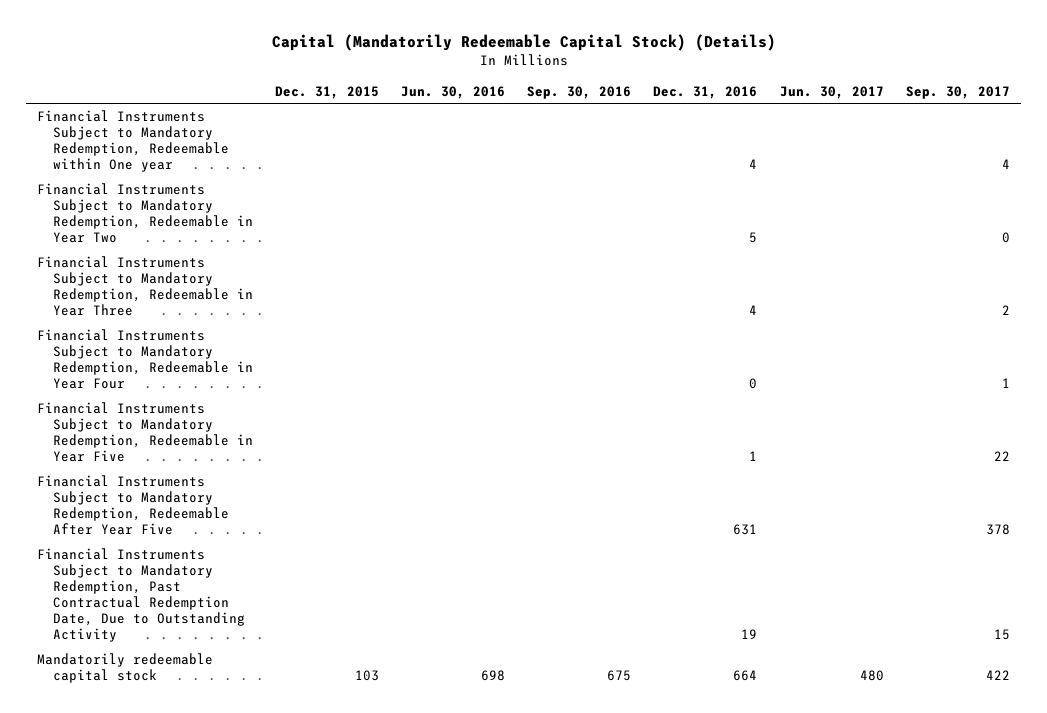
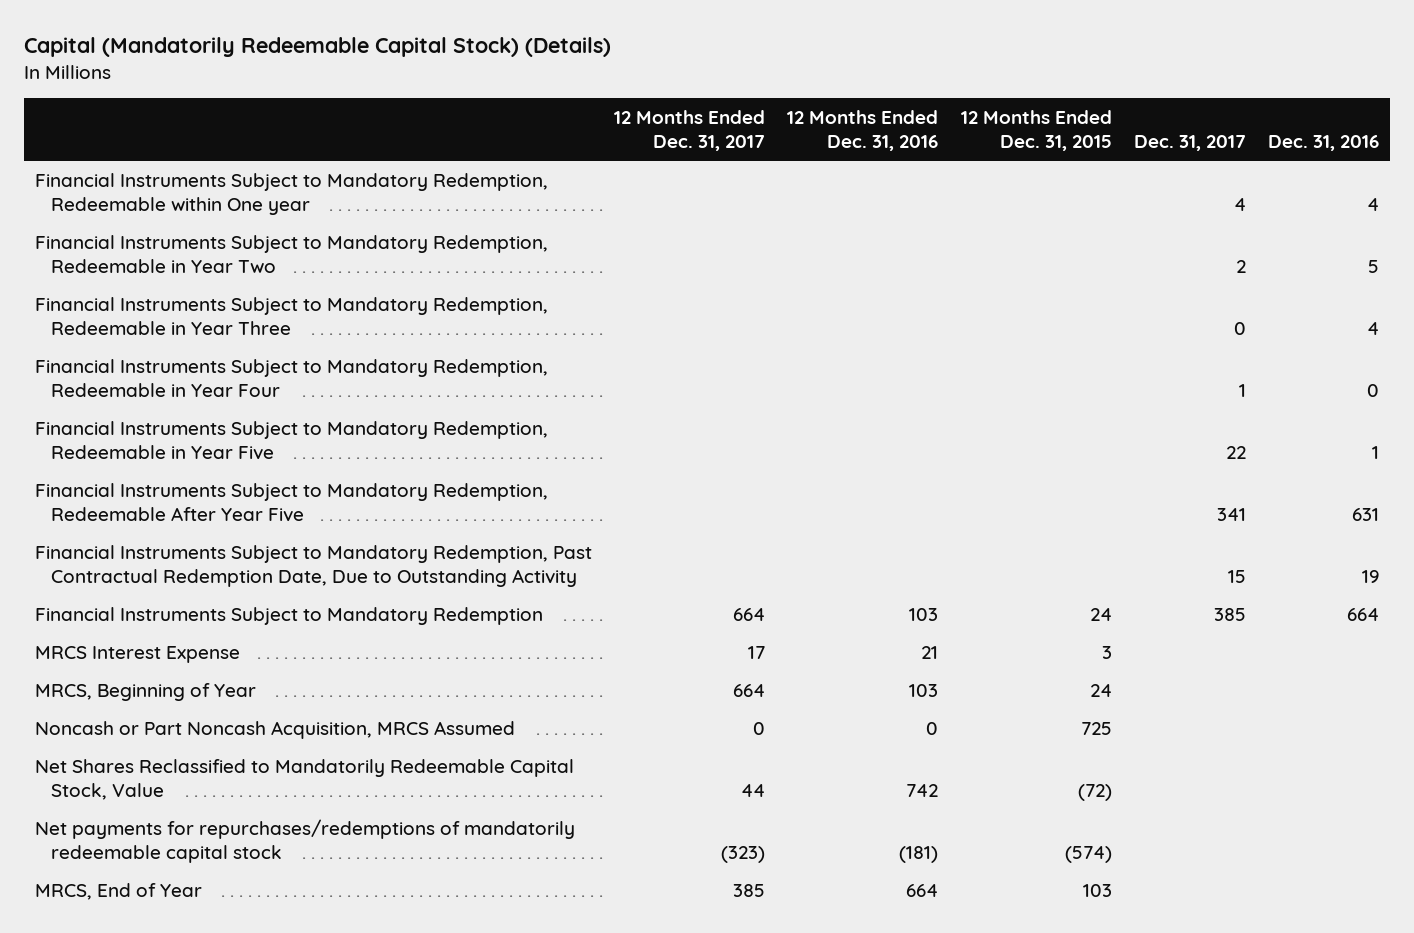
- | Dec. 31, 2015 | Jun. 30, 2016 | Sep. 30, 2016 | Dec. 31, 2016 | Jun. 30, 2017 | Sep. 30, 2017
+ | 12 Months Ended Dec. 31, 2017 | 12 Months Ended Dec. 31, 2016 | 12 Months Ended Dec. 31, 2015 | Dec. 31, 2017 | Dec. 31, 2016
- Mandatorily redeemable capital stock | 103 | 698 | 675 | 664 | 480 | 422
+ Financial Instruments Subject to Mandatory Redemption | 664 | 103 | 24 | 385 | 664
+ MRCS Interest Expense | 17 | 21 | 3 | |
+ MRCS, Beginning of Year | 664 | 103 | 24 | |
+ Noncash or Part Noncash Acquisition, MRCS Assumed | 0 | 0 | 725 | |
+ Net Shares Reclassified to Mandatorily Redeemable Capital Stock, Value | 44 | 742 | (72) | |
+ Net payments for repurchases/redemptions of mandatorily redeemable capital stock | (323) | (181) | (574) | |
+ MRCS, End of Year | 385 | 664 | 103 | |

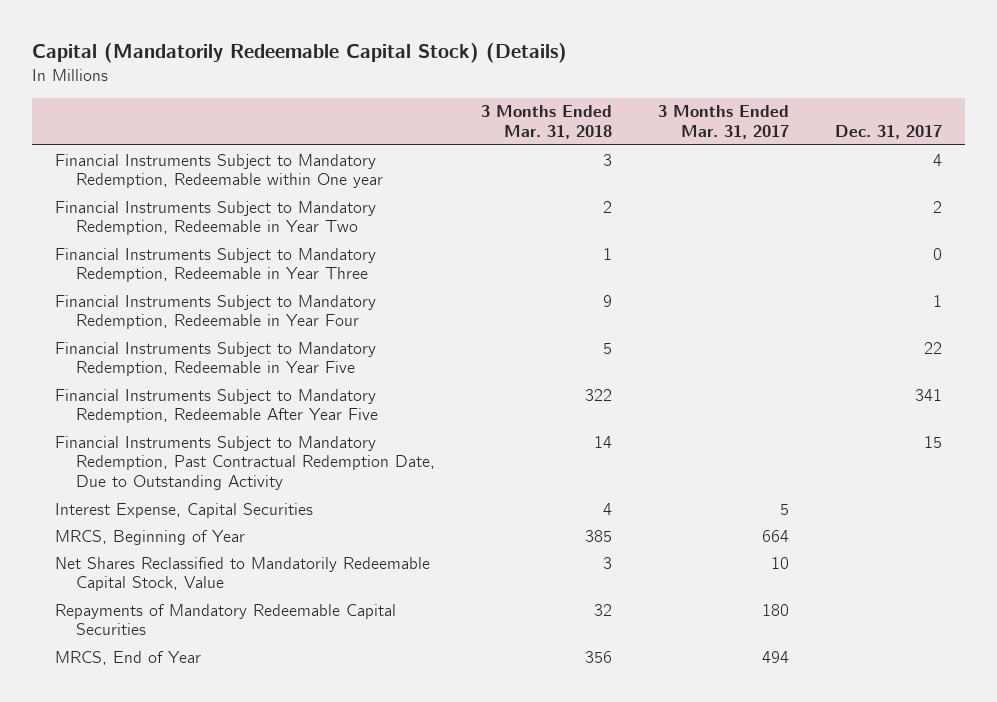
- | 12 Months Ended Dec. 31, 2017 | 12 Months Ended Dec. 31, 2016 | 12 Months Ended Dec. 31, 2015 | Dec. 31, 2017 | Dec. 31, 2016
+ | 3 Months Ended Mar. 31, 2018 | 3 Months Ended Mar. 31, 2017 | Dec. 31, 2017
- Financial Instruments Subject to Mandatory Redemption | 664 | 103 | 24 | 385 | 664
- MRCS Interest Expense | 17 | 21 | 3 | |
+ Interest Expense, Capital Securities | 4 | 5 |
- Noncash or Part Noncash Acquisition, MRCS Assumed | 0 | 0 | 725 | |
- Net payments for repurchases/redemptions of mandatorily redeemable capital stock | (323) | (181) | (574) | |
+ Repayments of Mandatory Redeemable Capital Securities | 32 | 180 |

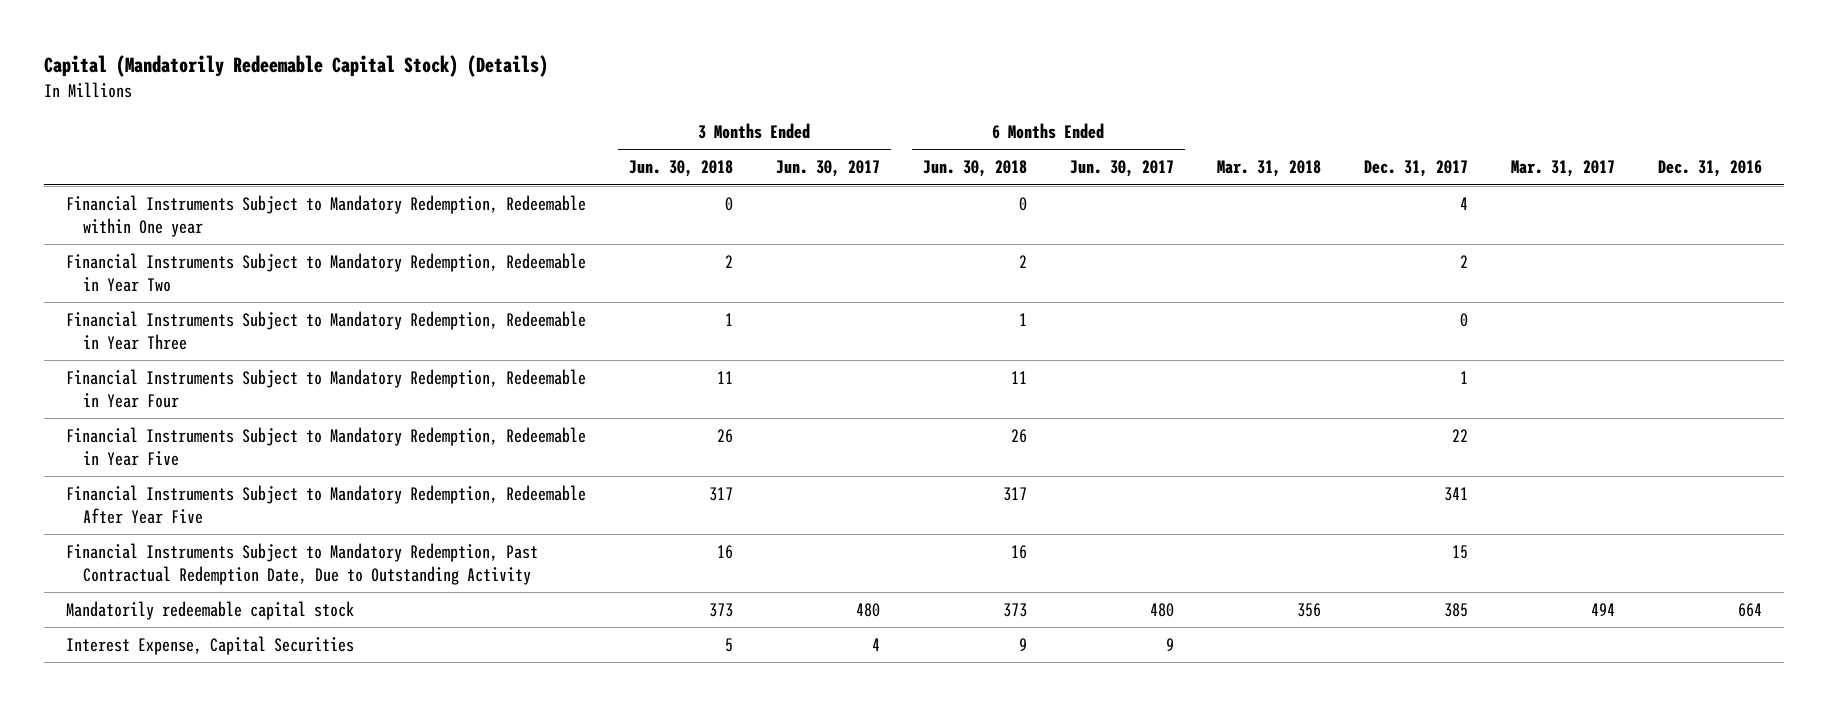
- | 3 Months Ended Mar. 31, 2018 | 3 Months Ended Mar. 31, 2017 | Dec. 31, 2017
+ | 3 Months Ended Jun. 30, 2018 | 3 Months Ended Jun. 30, 2017 | 6 Months Ended Jun. 30, 2018 | 6 Months Ended Jun. 30, 2017 | Mar. 31, 2018 | Dec. 31, 2017 | Mar. 31, 2017 | Dec. 31, 2016
+ Mandatorily redeemable capital stock | 373 | 480 | 373 | 480 | 356 | 385 | 494 | 664
- MRCS, Beginning of Year | 385 | 664 |
- Net Shares Reclassified to Mandatorily Redeemable Capital Stock, Value | 3 | 10 |
- Repayments of Mandatory Redeemable Capital Securities | 32 | 180 |
- MRCS, End of Year | 356 | 494 |

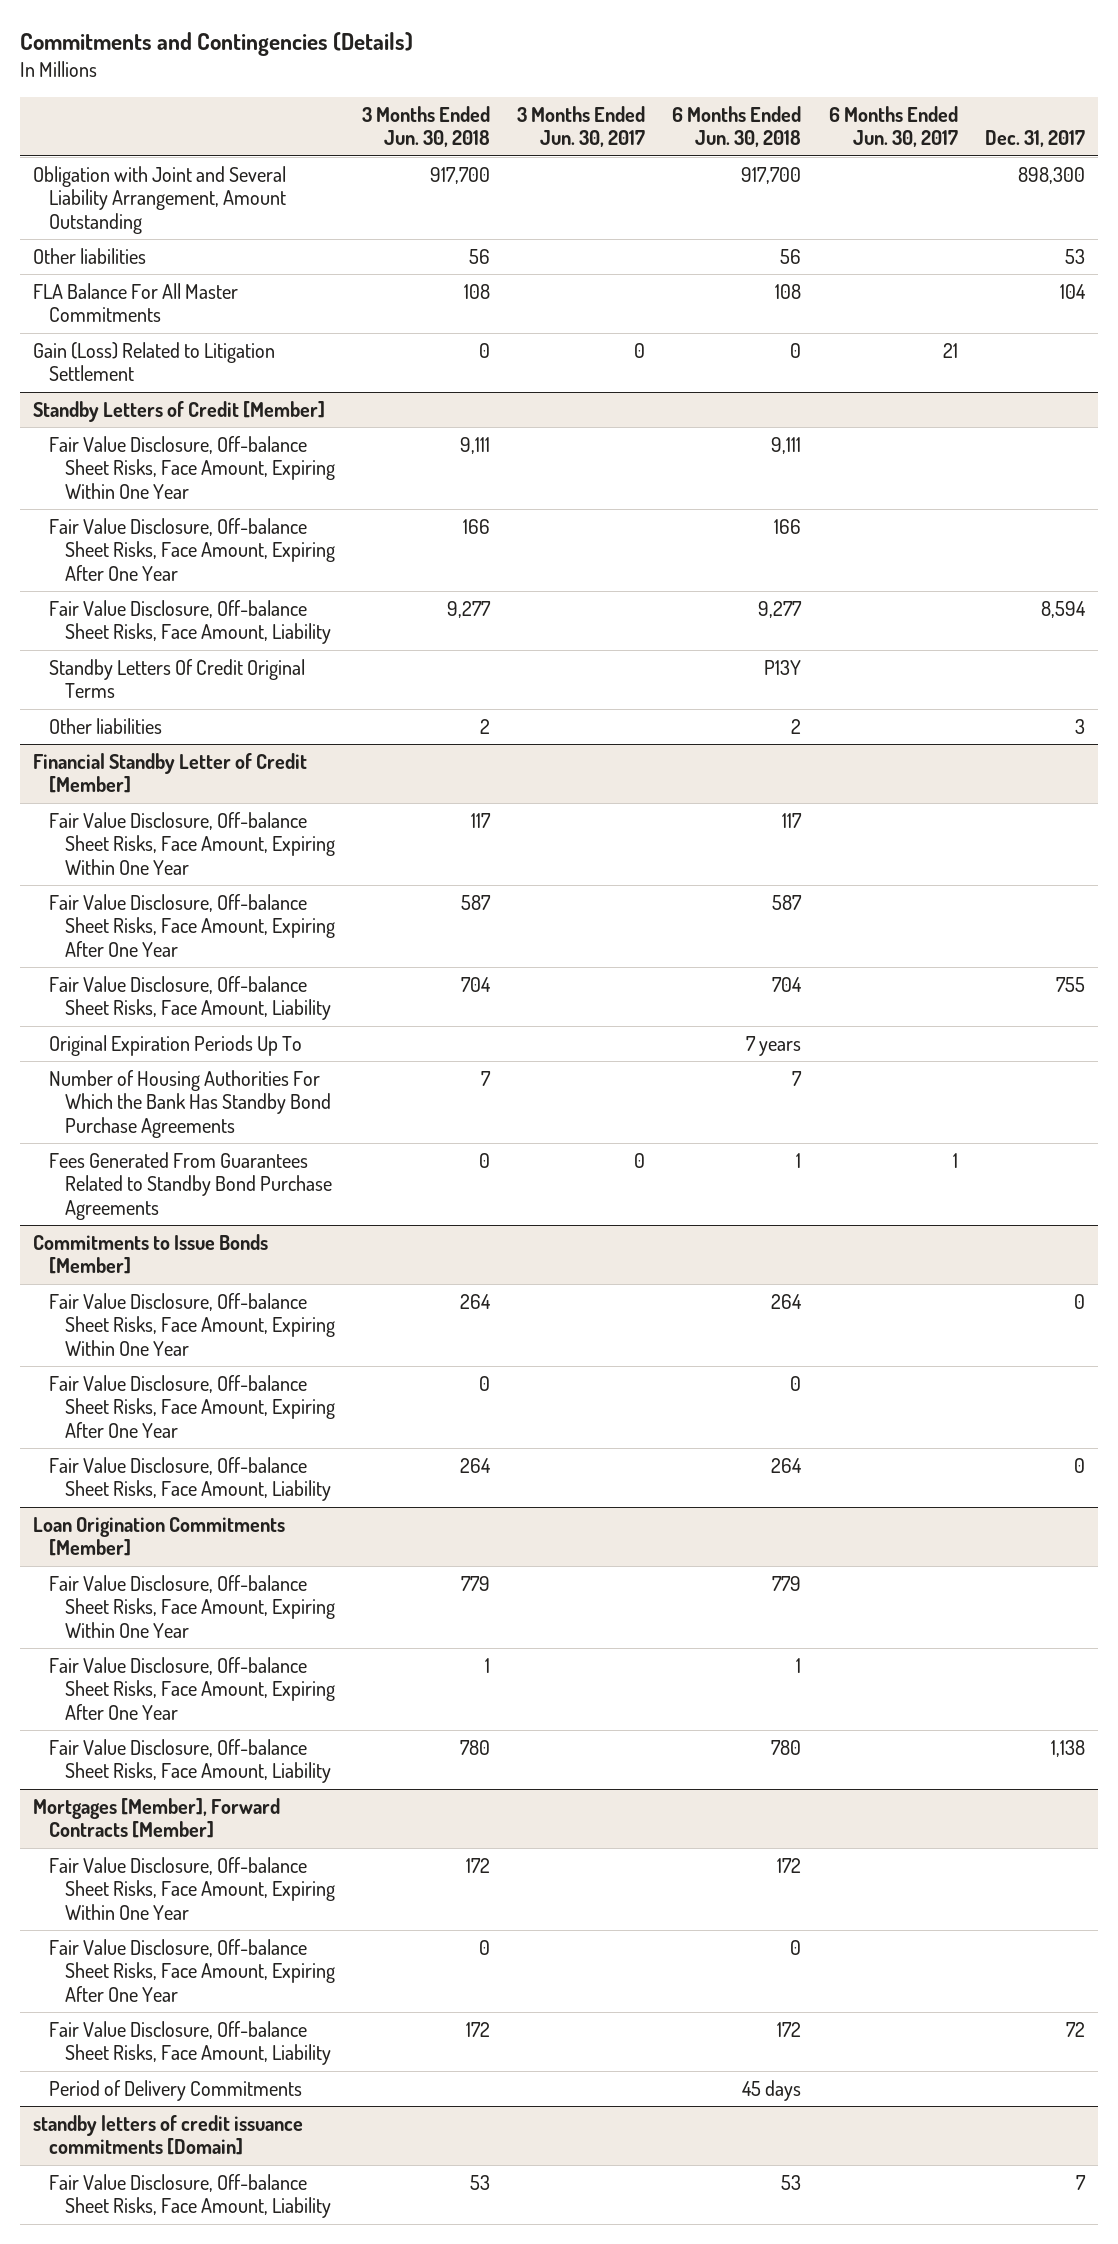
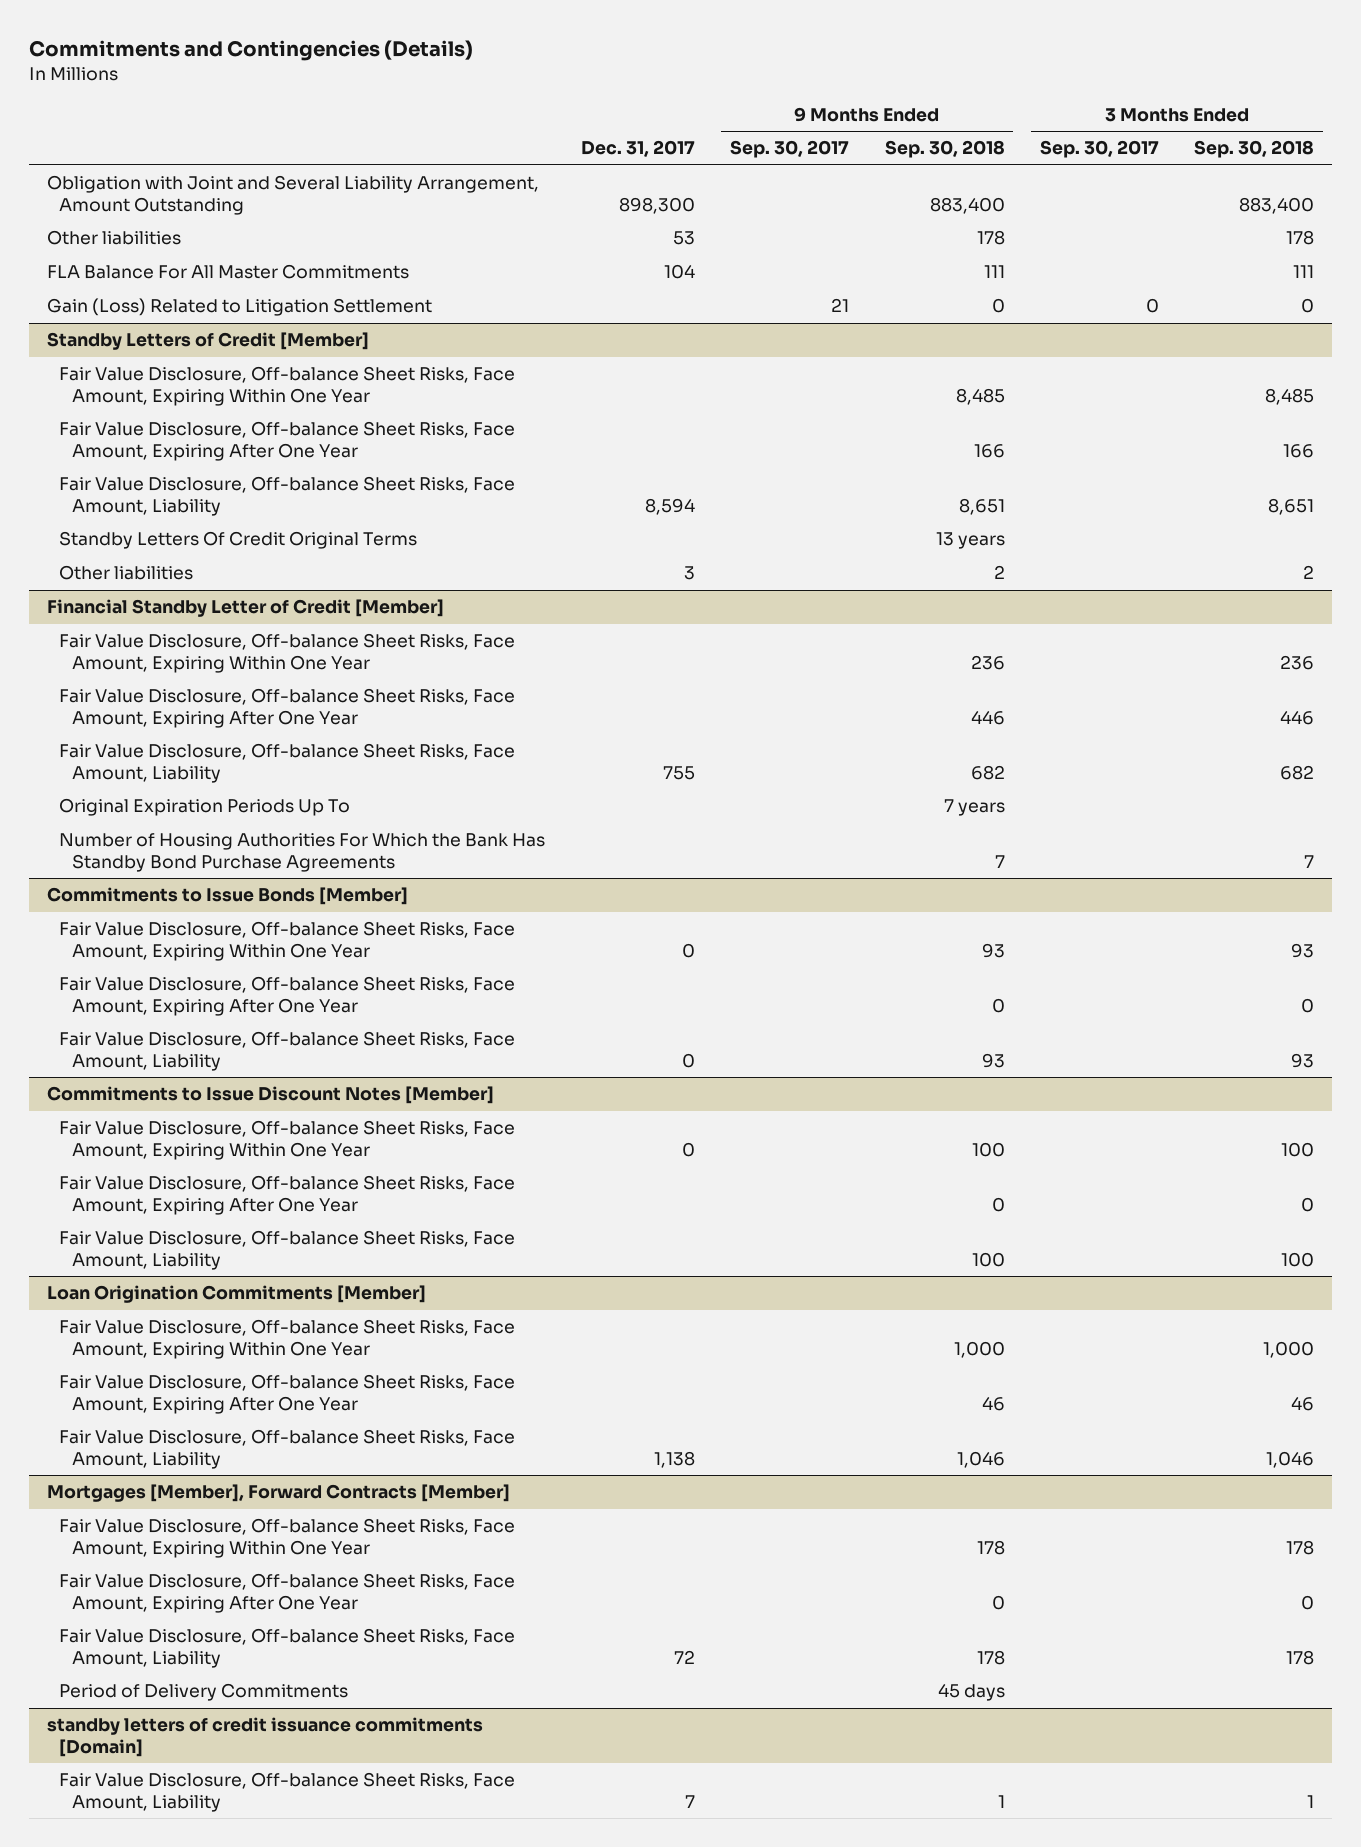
- | 3 Months Ended Jun. 30, 2018 | 3 Months Ended Jun. 30, 2017 | 6 Months Ended Jun. 30, 2018 | 6 Months Ended Jun. 30, 2017 | Dec. 31, 2017
+ | Dec. 31, 2017 | 9 Months Ended Sep. 30, 2017 | 9 Months Ended Sep. 30, 2018 | 3 Months Ended Sep. 30, 2017 | 3 Months Ended Sep. 30, 2018
@ Financial Standby Letter of Credit [Member]
- Fees Generated From Guarantees Related to Standby Bond Purchase Agreements | 0 | 0 | 1 | 1 |
+ Commitments to Issue Discount Notes [Member]
+ Fair Value Disclosure, Off-balance Sheet Risks, Face Amount, Expiring Within One Year | 0 | | 100 | | 100
+ Fair Value Disclosure, Off-balance Sheet Risks, Face Amount, Expiring After One Year | | | 0 | | 0
+ Fair Value Disclosure, Off-balance Sheet Risks, Face Amount, Liability | | | 100 | | 100

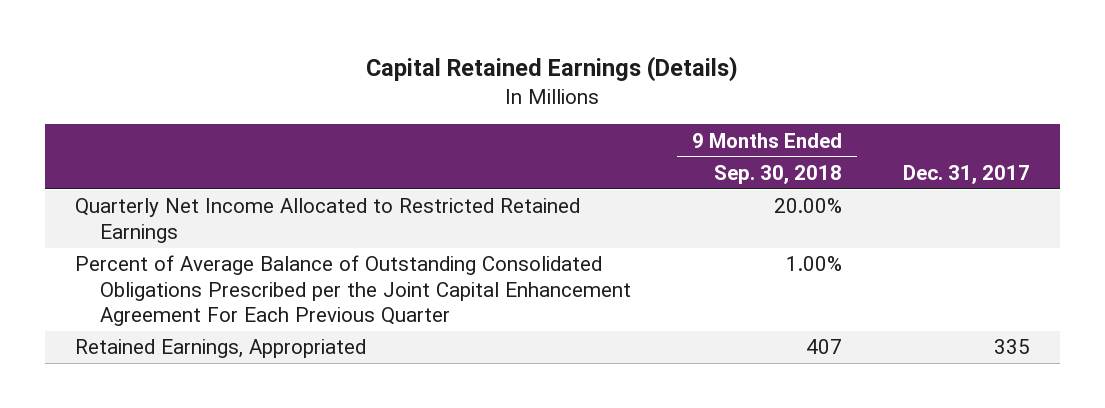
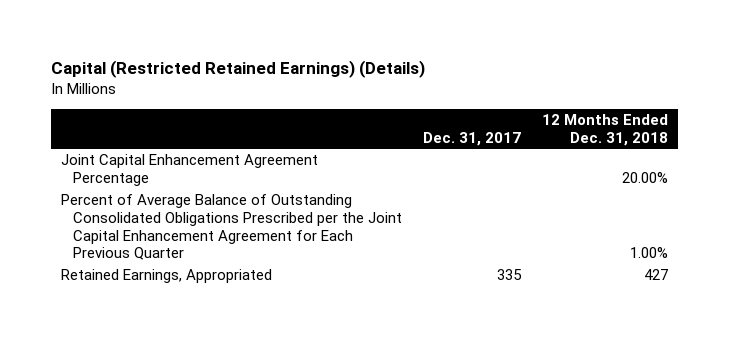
- Capital Retained Earnings (Details)
+ Capital (Restricted Retained Earnings) (Details)
- | 9 Months Ended Sep. 30, 2018 | Dec. 31, 2017
+ | Dec. 31, 2017 | 12 Months Ended Dec. 31, 2018
- Quarterly Net Income Allocated to Restricted Retained Earnings | 20.00% |
- Percent of Average Balance of Outstanding Consolidated Obligations Prescribed per the Joint Capital Enhancement Agreement For Each Previous Quarter | 1.00% |
+ Joint Capital Enhancement Agreement Percentage | | 20.00%
+ Percent of Average Balance of Outstanding Consolidated Obligations Prescribed per the Joint Capital Enhancement Agreement for Each Previous Quarter | | 1.00%

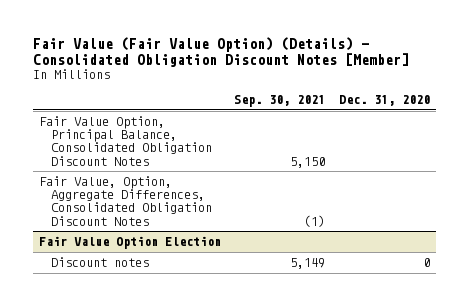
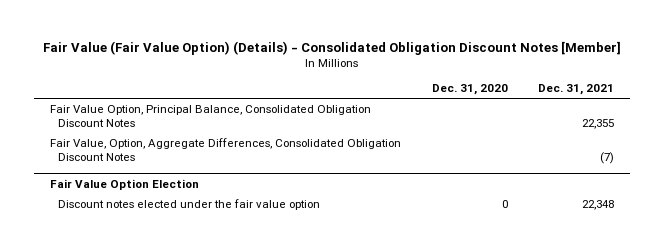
- | Sep. 30, 2021 | Dec. 31, 2020
+ | Dec. 31, 2020 | Dec. 31, 2021
@ Fair Value Option Election
- Discount notes | 5,149 | 0
+ Discount notes elected under the fair value option | 0 | 22,348

